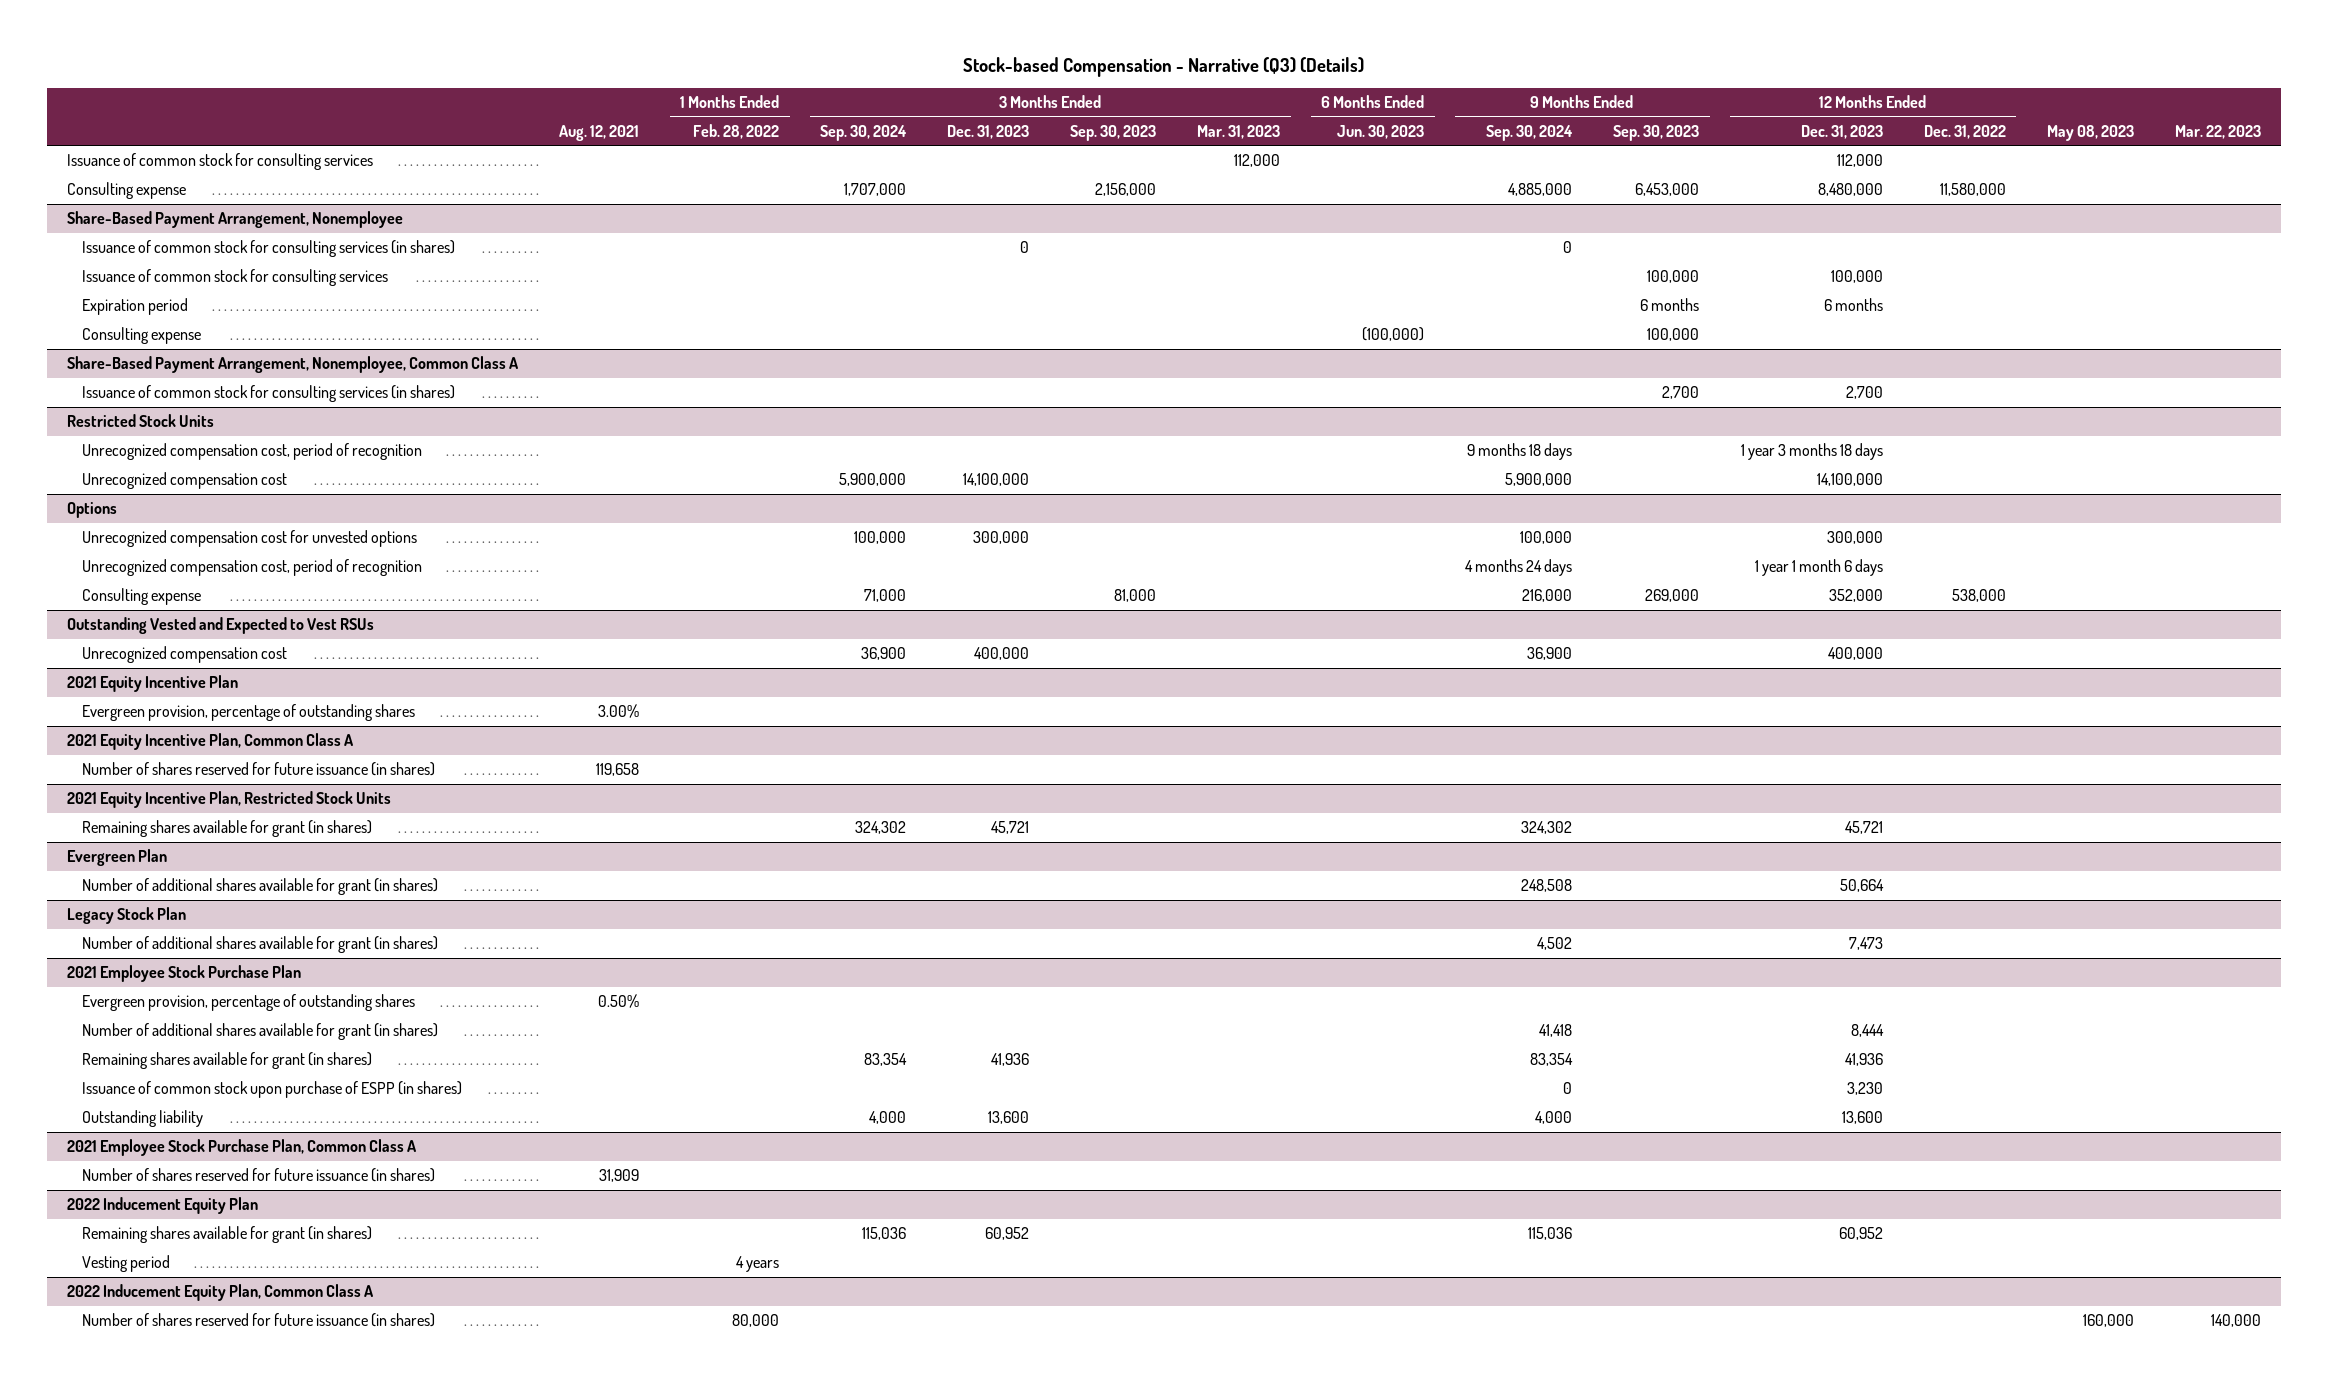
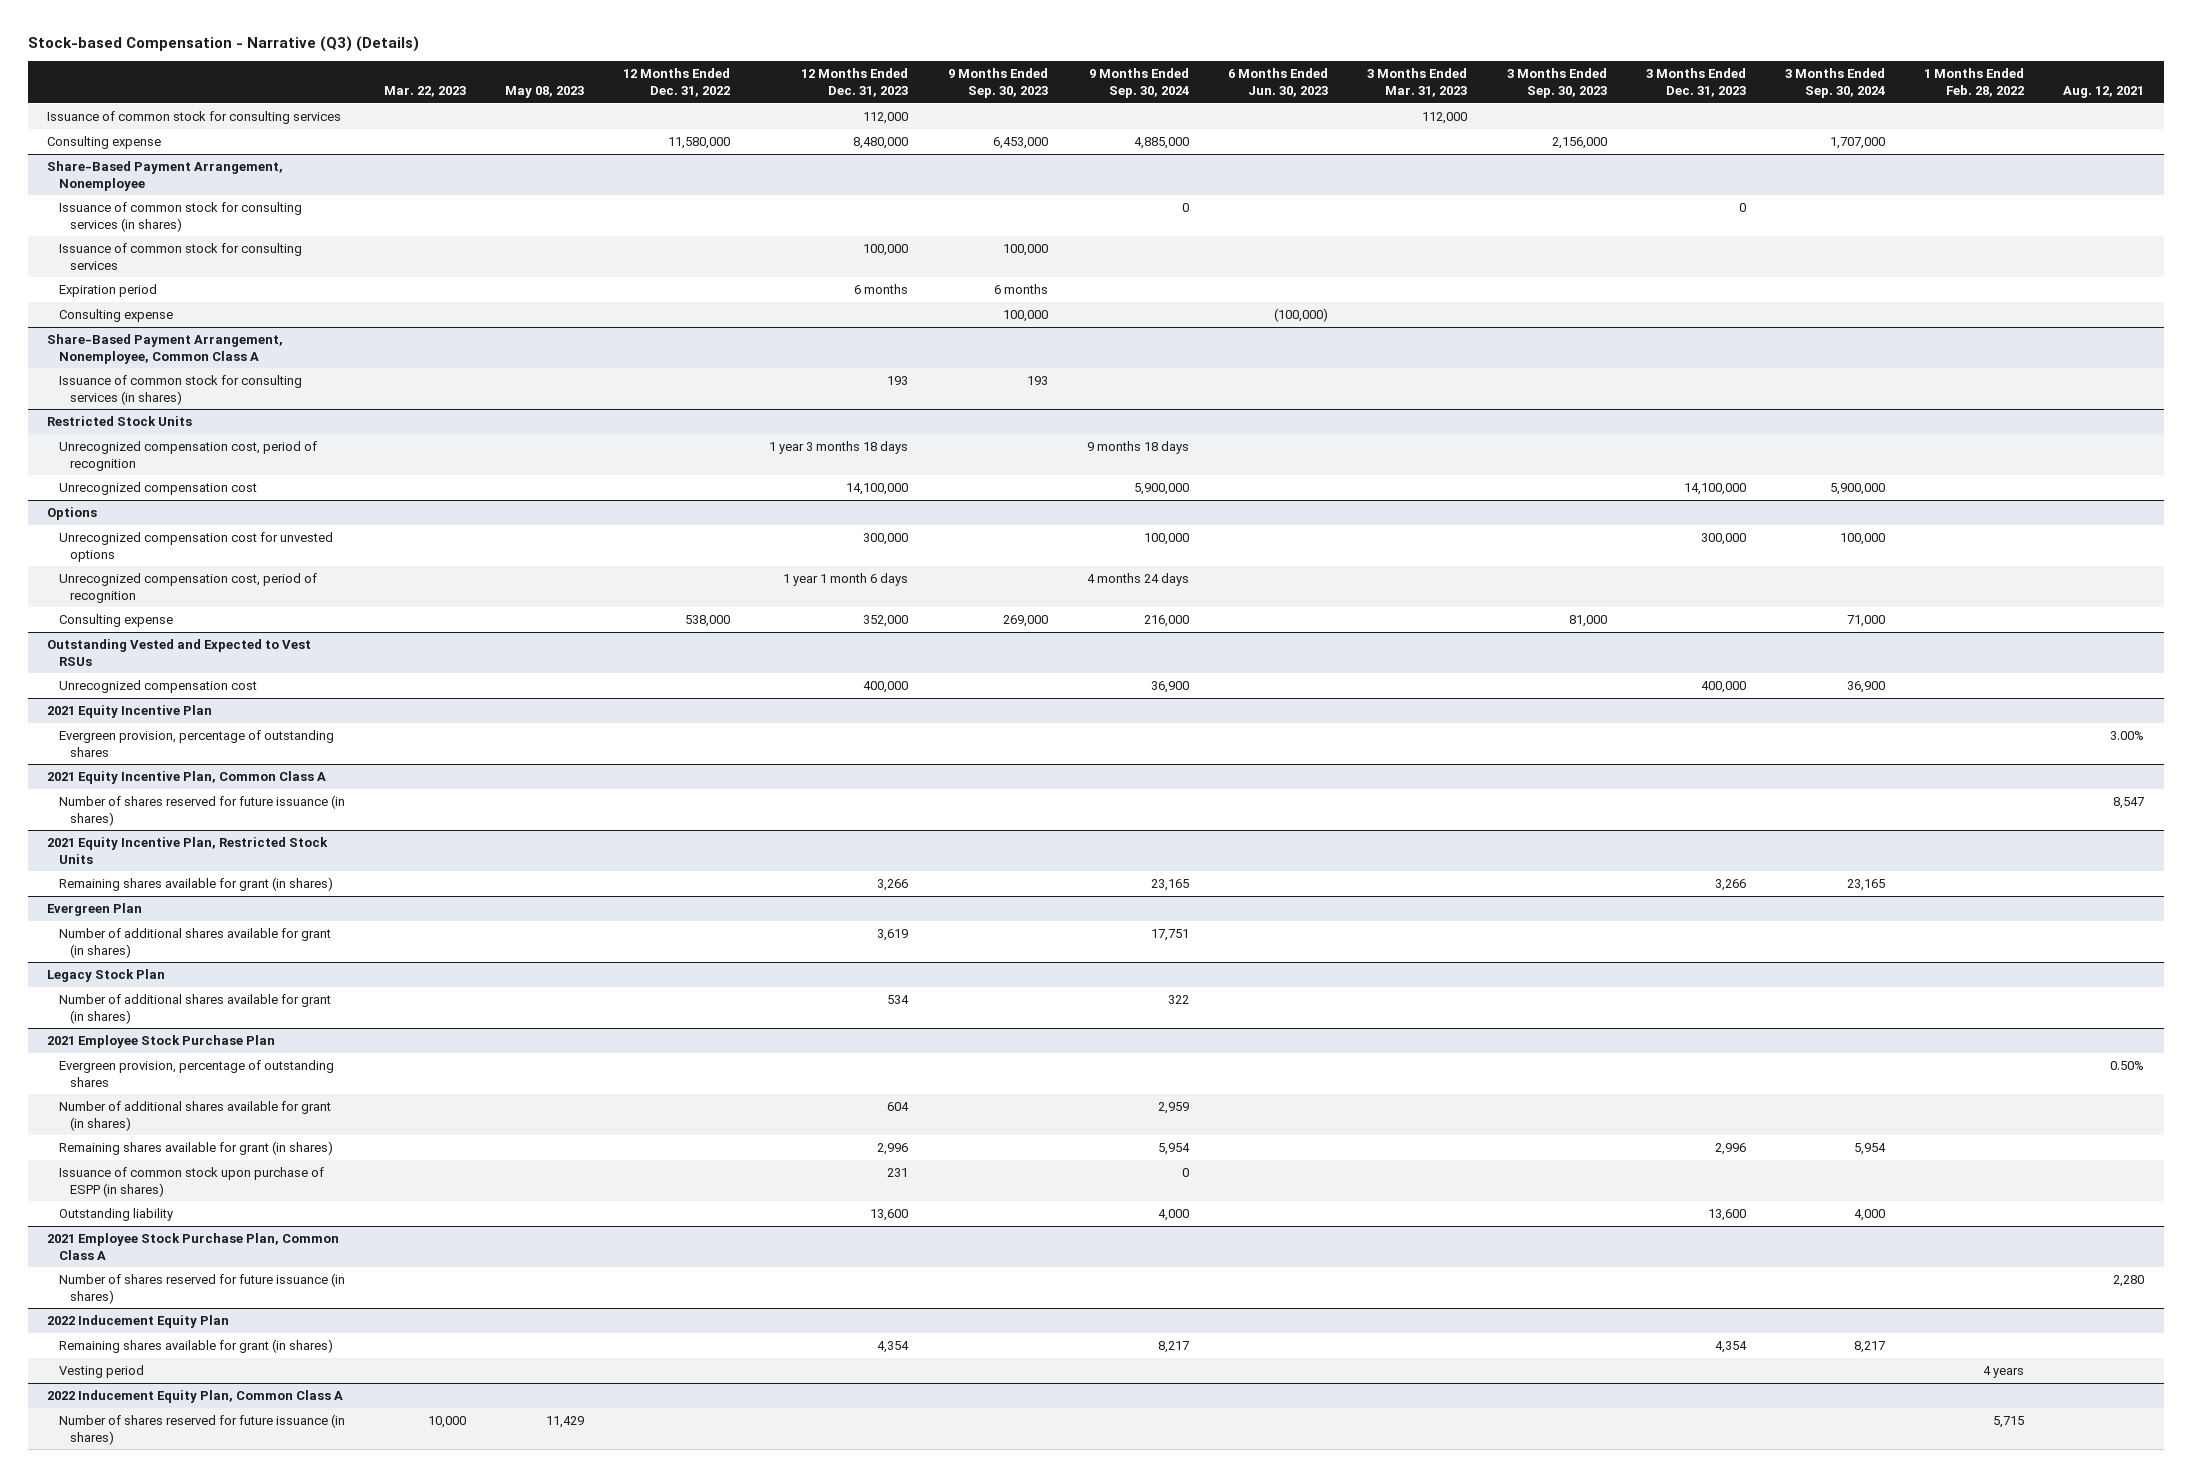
- | Aug. 12, 2021 | 1 Months Ended Feb. 28, 2022 | 3 Months Ended Sep. 30, 2024 | 3 Months Ended Dec. 31, 2023 | 3 Months Ended Sep. 30, 2023 | 3 Months Ended Mar. 31, 2023 | 6 Months Ended Jun. 30, 2023 | 9 Months Ended Sep. 30, 2024 | 9 Months Ended Sep. 30, 2023 | 12 Months Ended Dec. 31, 2023 | 12 Months Ended Dec. 31, 2022 | May 08, 2023 | Mar. 22, 2023
+ | Mar. 22, 2023 | May 08, 2023 | 12 Months Ended Dec. 31, 2022 | 12 Months Ended Dec. 31, 2023 | 9 Months Ended Sep. 30, 2023 | 9 Months Ended Sep. 30, 2024 | 6 Months Ended Jun. 30, 2023 | 3 Months Ended Mar. 31, 2023 | 3 Months Ended Sep. 30, 2023 | 3 Months Ended Dec. 31, 2023 | 3 Months Ended Sep. 30, 2024 | 1 Months Ended Feb. 28, 2022 | Aug. 12, 2021
@ Share-Based Payment Arrangement, Nonemployee, Common Class A
- Issuance of common stock for consulting services (in shares) | | | | | | | | | 2,700 | 2,700 | | |
+ Issuance of common stock for consulting services (in shares) | | | | 193 | 193 | | | | | | | |
@ 2021 Equity Incentive Plan, Common Class A
- Number of shares reserved for future issuance (in shares) | 119,658 | | | | | | | | | | | |
+ Number of shares reserved for future issuance (in shares) | | | | | | | | | | | | | 8,547
@ 2021 Equity Incentive Plan, Restricted Stock Units
- Remaining shares available for grant (in shares) | | | 324,302 | 45,721 | | | | 324,302 | | 45,721 | | |
+ Remaining shares available for grant (in shares) | | | | 3,266 | | 23,165 | | | | 3,266 | 23,165 | |
@ Evergreen Plan
- Number of additional shares available for grant (in shares) | | | | | | | | 248,508 | | 50,664 | | |
+ Number of additional shares available for grant (in shares) | | | | 3,619 | | 17,751 | | | | | | |
@ Legacy Stock Plan
- Number of additional shares available for grant (in shares) | | | | | | | | 4,502 | | 7,473 | | |
+ Number of additional shares available for grant (in shares) | | | | 534 | | 322 | | | | | | |
@ 2021 Employee Stock Purchase Plan
- Number of additional shares available for grant (in shares) | | | | | | | | 41,418 | | 8,444 | | |
- Remaining shares available for grant (in shares) | | | 83,354 | 41,936 | | | | 83,354 | | 41,936 | | |
- Issuance of common stock upon purchase of ESPP (in shares) | | | | | | | | 0 | | 3,230 | | |
+ Number of additional shares available for grant (in shares) | | | | 604 | | 2,959 | | | | | | |
+ Remaining shares available for grant (in shares) | | | | 2,996 | | 5,954 | | | | 2,996 | 5,954 | |
+ Issuance of common stock upon purchase of ESPP (in shares) | | | | 231 | | 0 | | | | | | |
@ 2021 Employee Stock Purchase Plan, Common Class A
- Number of shares reserved for future issuance (in shares) | 31,909 | | | | | | | | | | | |
+ Number of shares reserved for future issuance (in shares) | | | | | | | | | | | | | 2,280
@ 2022 Inducement Equity Plan
- Remaining shares available for grant (in shares) | | | 115,036 | 60,952 | | | | 115,036 | | 60,952 | | |
+ Remaining shares available for grant (in shares) | | | | 4,354 | | 8,217 | | | | 4,354 | 8,217 | |
@ 2022 Inducement Equity Plan, Common Class A
- Number of shares reserved for future issuance (in shares) | | 80,000 | | | | | | | | | | 160,000 | 140,000
+ Number of shares reserved for future issuance (in shares) | 10,000 | 11,429 | | | | | | | | | | 5,715 |

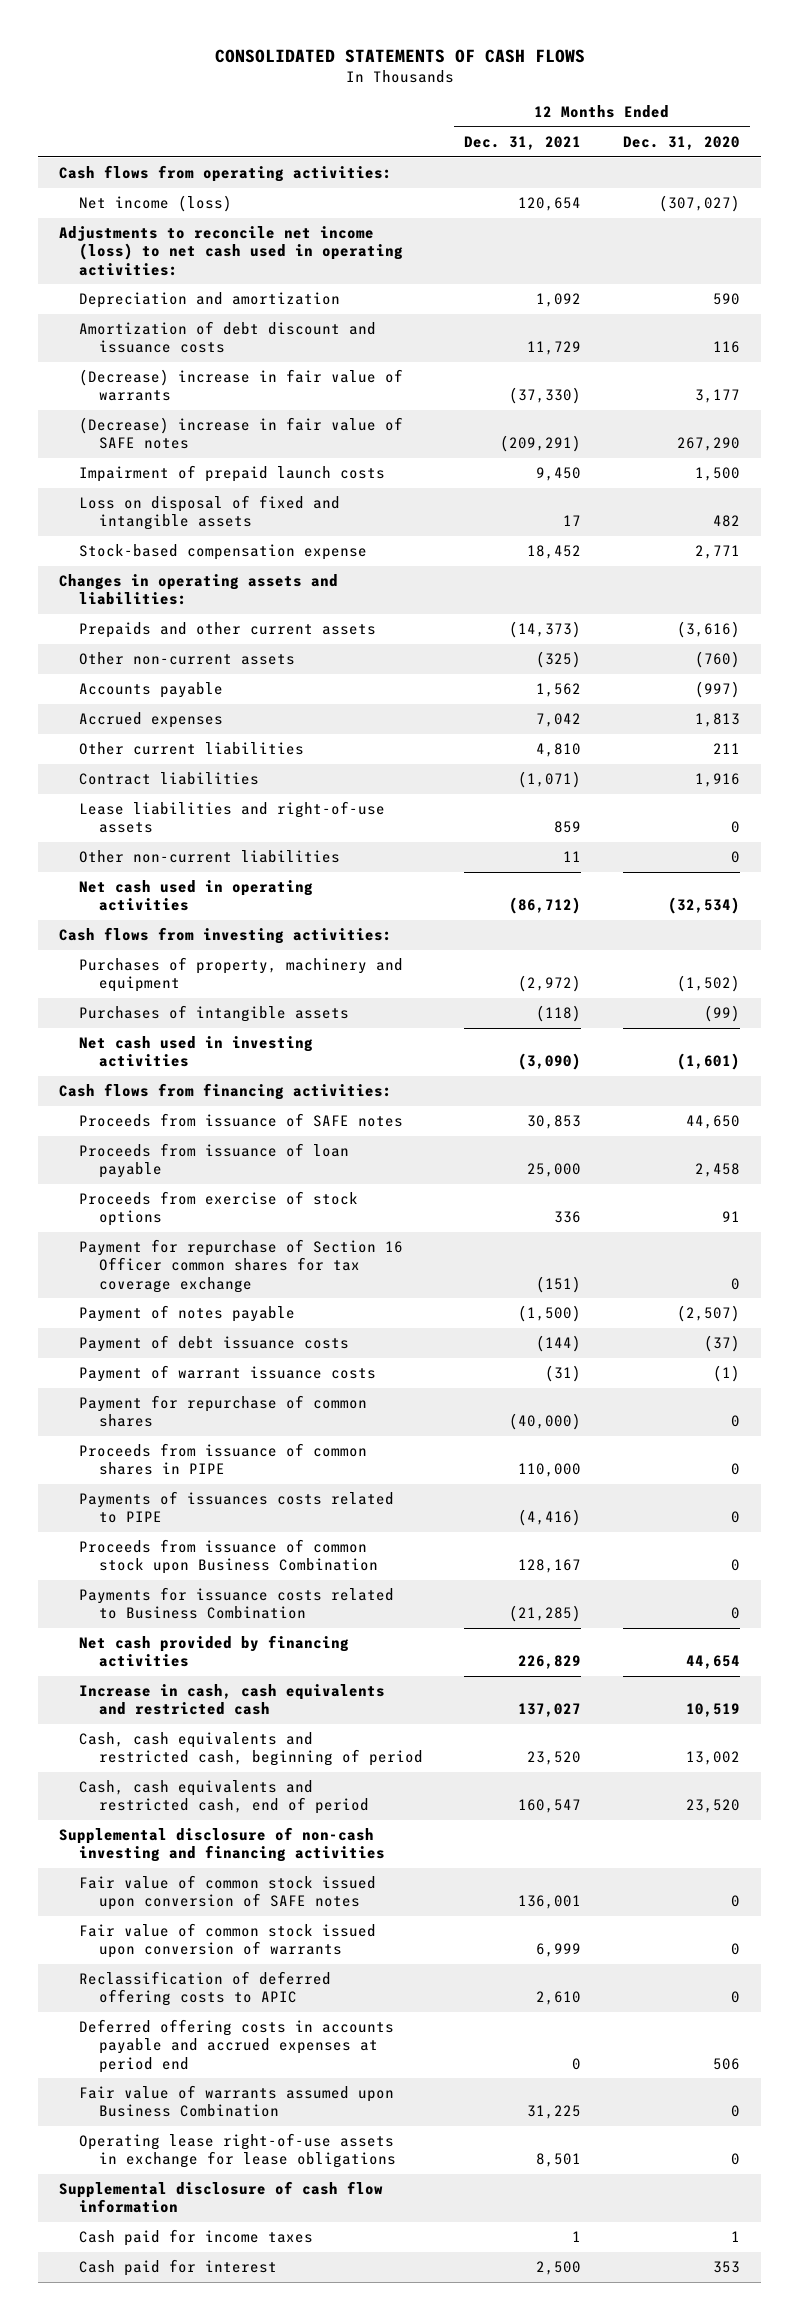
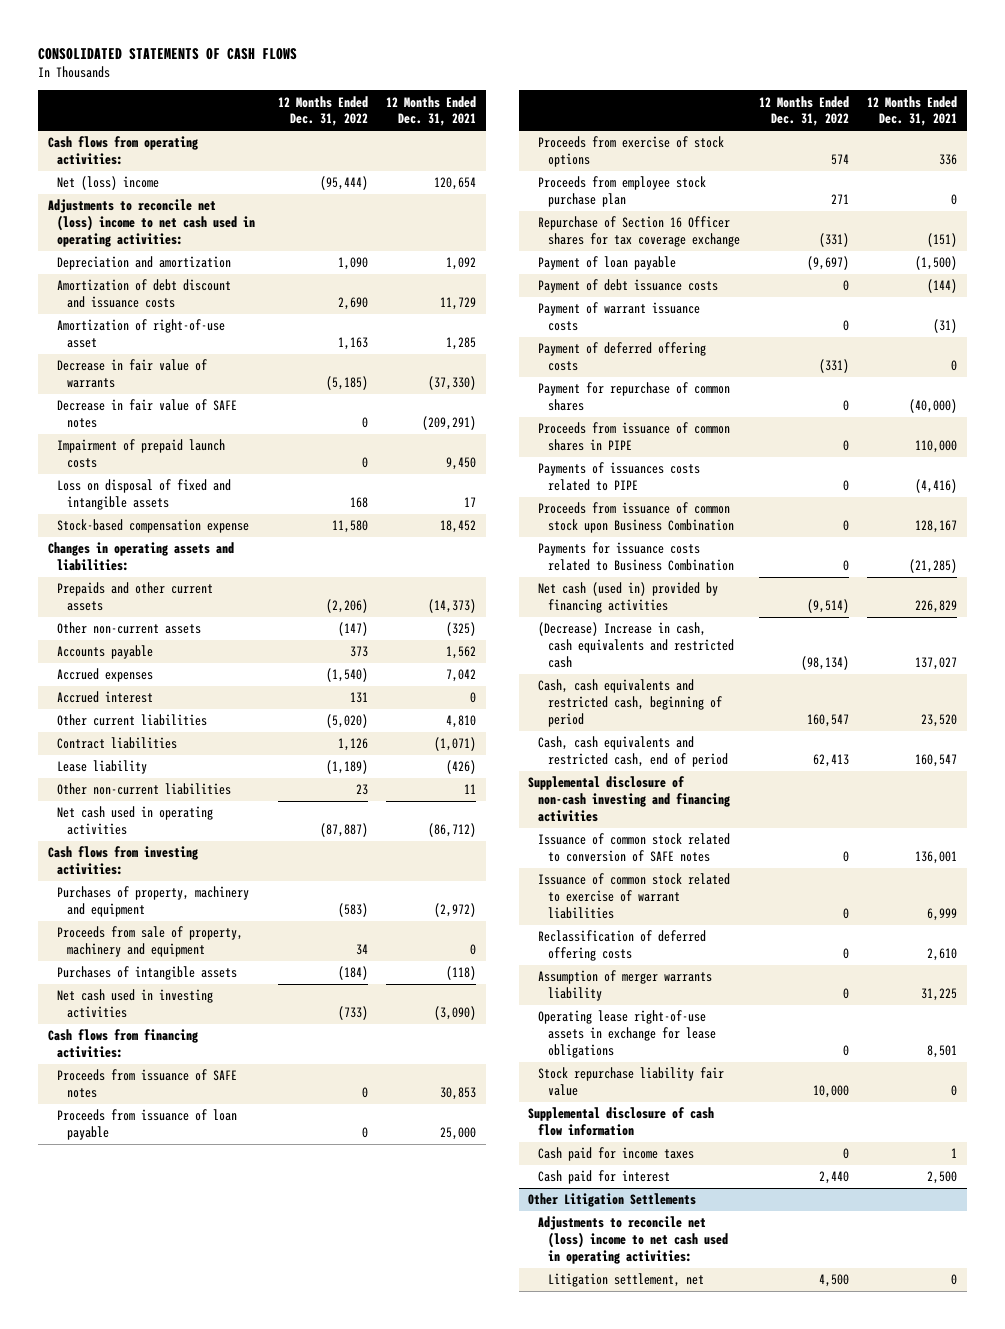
- | 12 Months Ended Dec. 31, 2021 | 12 Months Ended Dec. 31, 2020
+ | 12 Months Ended Dec. 31, 2022 | 12 Months Ended Dec. 31, 2021
- Net income (loss) | 120,654 | (307,027)
- Adjustments to reconcile net income (loss) to net cash used in operating activities:
+ Net (loss) income | (95,444) | 120,654
+ Adjustments to reconcile net (loss) income to net cash used in operating activities:
- (Decrease) increase in fair value of warrants | (37,330) | 3,177
- (Decrease) increase in fair value of SAFE notes | (209,291) | 267,290
+ Amortization of right-of-use asset | 1,163 | 1,285
+ Decrease in fair value of warrants | (5,185) | (37,330)
+ Decrease in fair value of SAFE notes | 0 | (209,291)
+ Accrued interest | 131 | 0
- Lease liabilities and right-of-use assets | 859 | 0
+ Lease liability | (1,189) | (426)
+ Proceeds from sale of property, machinery and equipment | 34 | 0
- Payment for repurchase of Section 16 Officer common shares for tax coverage exchange | (151) | 0
- Payment of notes payable | (1,500) | (2,507)
+ Proceeds from employee stock purchase plan | 271 | 0
+ Repurchase of Section 16 Officer shares for tax coverage exchange | (331) | (151)
+ Payment of loan payable | (9,697) | (1,500)
+ Payment of deferred offering costs | (331) | 0
- Net cash provided by financing activities | 226,829 | 44,654
- Increase in cash, cash equivalents and restricted cash | 137,027 | 10,519
+ Net cash (used in) provided by financing activities | (9,514) | 226,829
+ (Decrease) Increase in cash, cash equivalents and restricted cash | (98,134) | 137,027
- Fair value of common stock issued upon conversion of SAFE notes | 136,001 | 0
- Fair value of common stock issued upon conversion of warrants | 6,999 | 0
- Reclassification of deferred offering costs to APIC | 2,610 | 0
- Deferred offering costs in accounts payable and accrued expenses at period end | 0 | 506
- Fair value of warrants assumed upon Business Combination | 31,225 | 0
+ Issuance of common stock related to conversion of SAFE notes | 0 | 136,001
+ Issuance of common stock related to exercise of warrant liabilities | 0 | 6,999
+ Reclassification of deferred offering costs | 0 | 2,610
+ Assumption of merger warrants liability | 0 | 31,225
+ Stock repurchase liability fair value | 10,000 | 0
+ Other Litigation Settlements
+ Adjustments to reconcile net (loss) income to net cash used in operating activities:
+ Litigation settlement, net | 4,500 | 0

